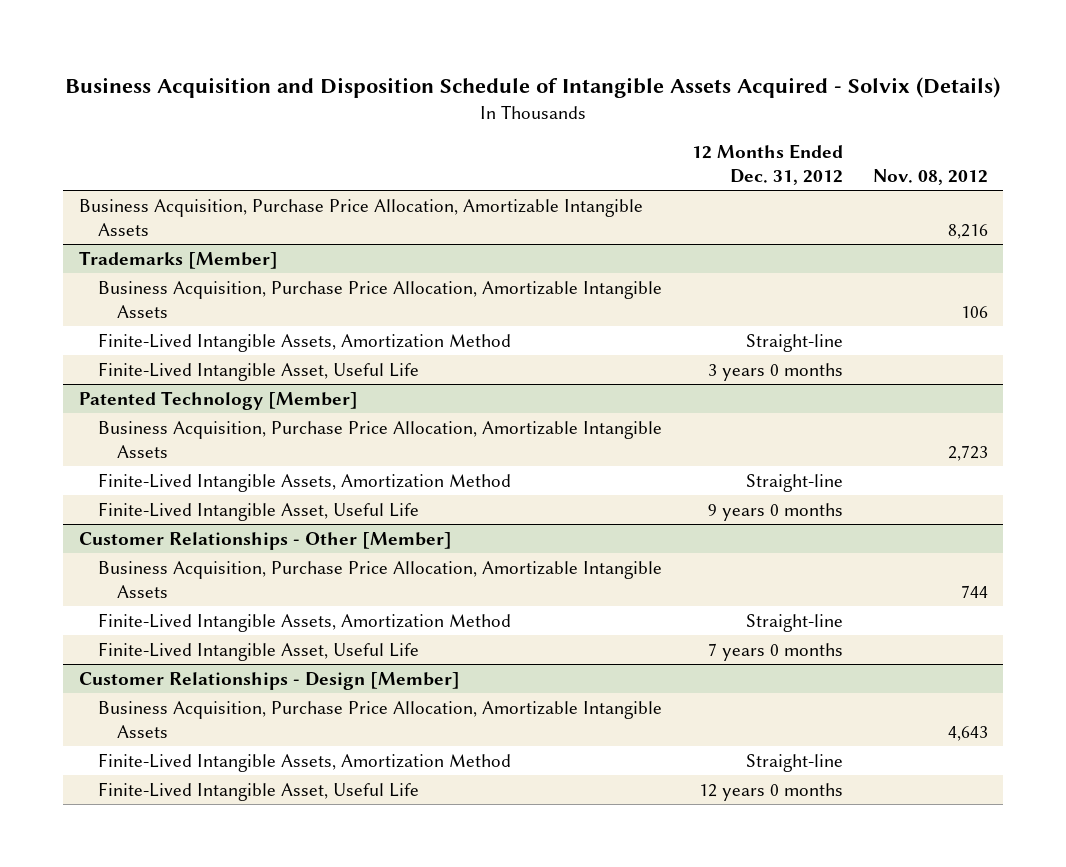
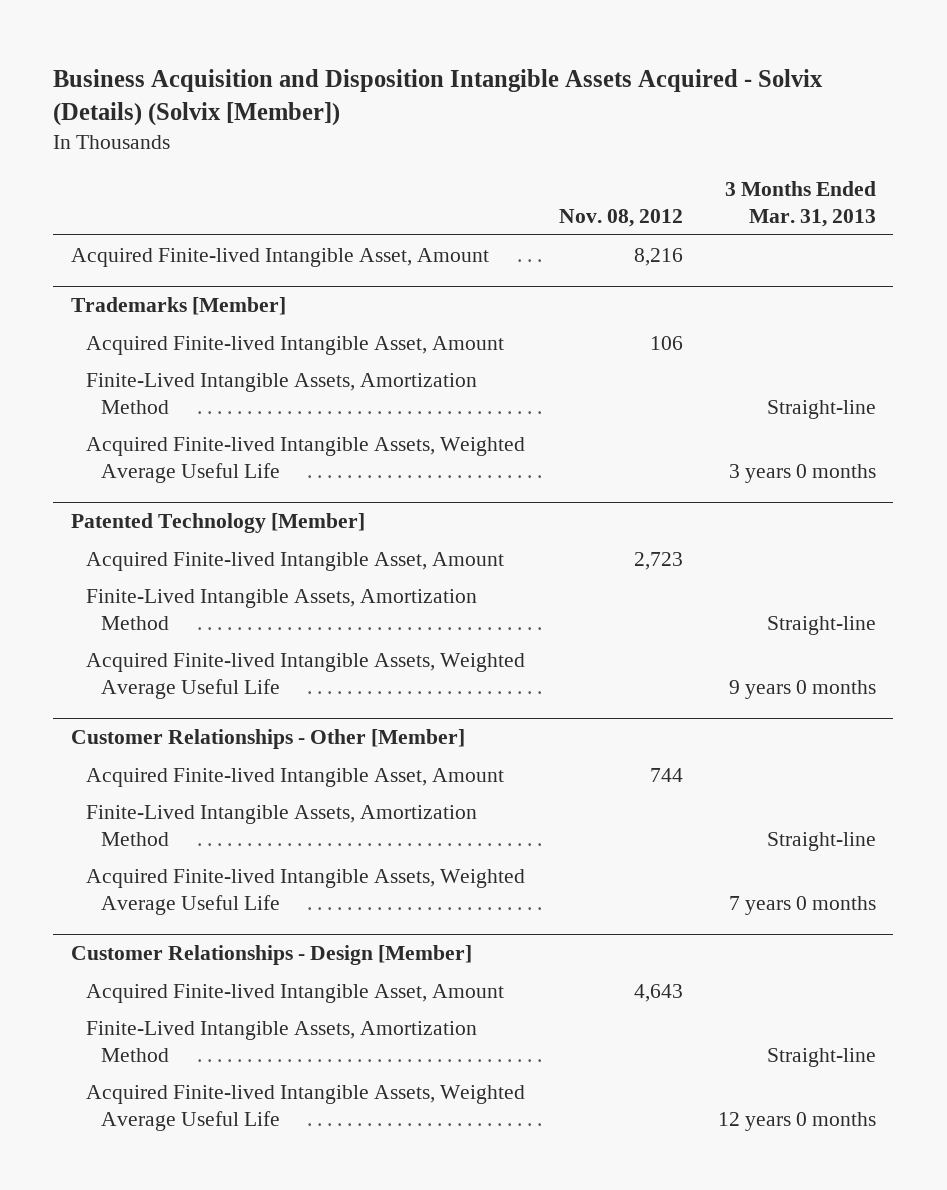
- Business Acquisition and Disposition Schedule of Intangible Assets Acquired - Solvix (Details)
+ Business Acquisition and Disposition Intangible Assets Acquired - Solvix (Details) (Solvix [Member])
- | 12 Months Ended Dec. 31, 2012 | Nov. 08, 2012
+ | Nov. 08, 2012 | 3 Months Ended Mar. 31, 2013
- Business Acquisition, Purchase Price Allocation, Amortizable Intangible Assets | | 8,216
+ Acquired Finite-lived Intangible Asset, Amount | 8,216 |
@ Trademarks [Member]
- Business Acquisition, Purchase Price Allocation, Amortizable Intangible Assets | | 106
+ Acquired Finite-lived Intangible Asset, Amount | 106 |
- Finite-Lived Intangible Asset, Useful Life | 3 years 0 months |
+ Acquired Finite-lived Intangible Assets, Weighted Average Useful Life | | 3 years 0 months
@ Patented Technology [Member]
- Business Acquisition, Purchase Price Allocation, Amortizable Intangible Assets | | 2,723
+ Acquired Finite-lived Intangible Asset, Amount | 2,723 |
- Finite-Lived Intangible Asset, Useful Life | 9 years 0 months |
+ Acquired Finite-lived Intangible Assets, Weighted Average Useful Life | | 9 years 0 months
@ Customer Relationships - Other [Member]
- Business Acquisition, Purchase Price Allocation, Amortizable Intangible Assets | | 744
+ Acquired Finite-lived Intangible Asset, Amount | 744 |
- Finite-Lived Intangible Asset, Useful Life | 7 years 0 months |
+ Acquired Finite-lived Intangible Assets, Weighted Average Useful Life | | 7 years 0 months
@ Customer Relationships - Design [Member]
- Business Acquisition, Purchase Price Allocation, Amortizable Intangible Assets | | 4,643
+ Acquired Finite-lived Intangible Asset, Amount | 4,643 |
- Finite-Lived Intangible Asset, Useful Life | 12 years 0 months |
+ Acquired Finite-lived Intangible Assets, Weighted Average Useful Life | | 12 years 0 months

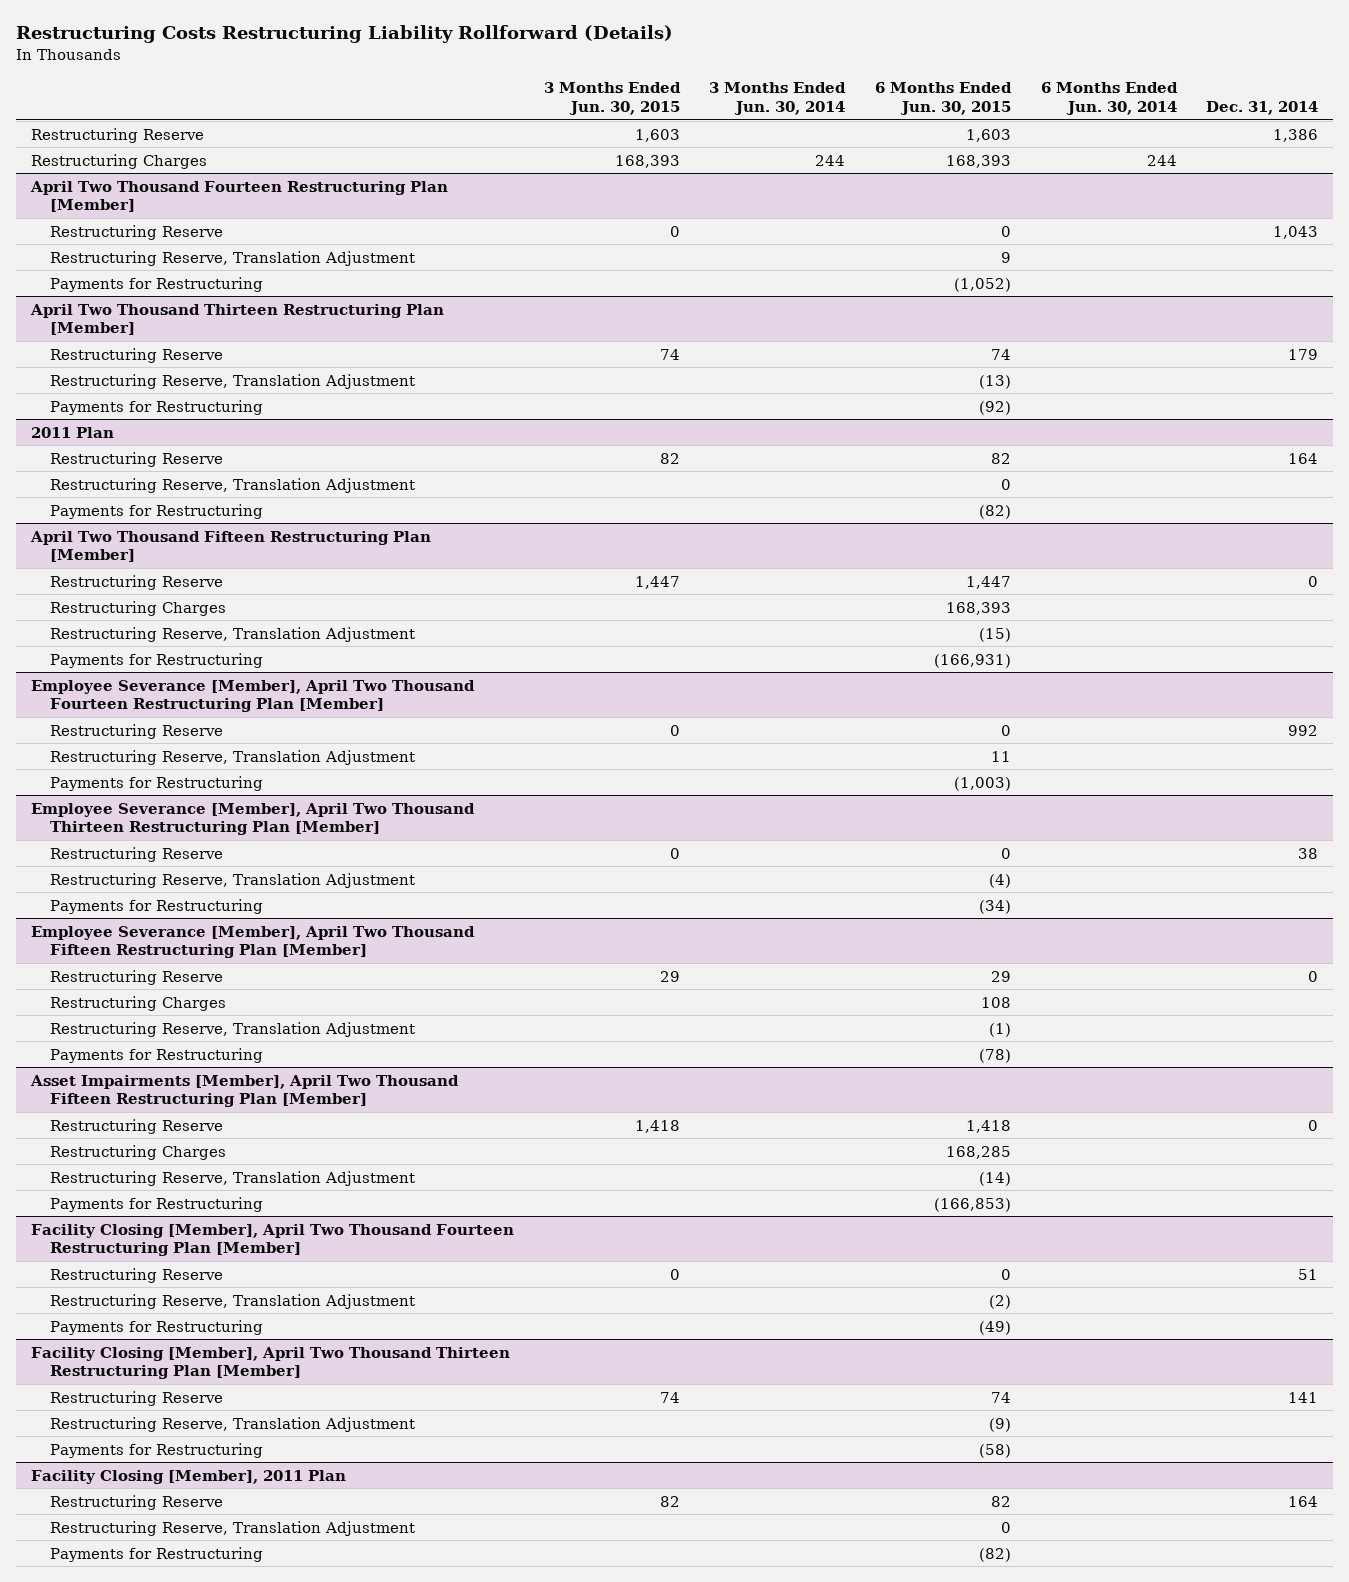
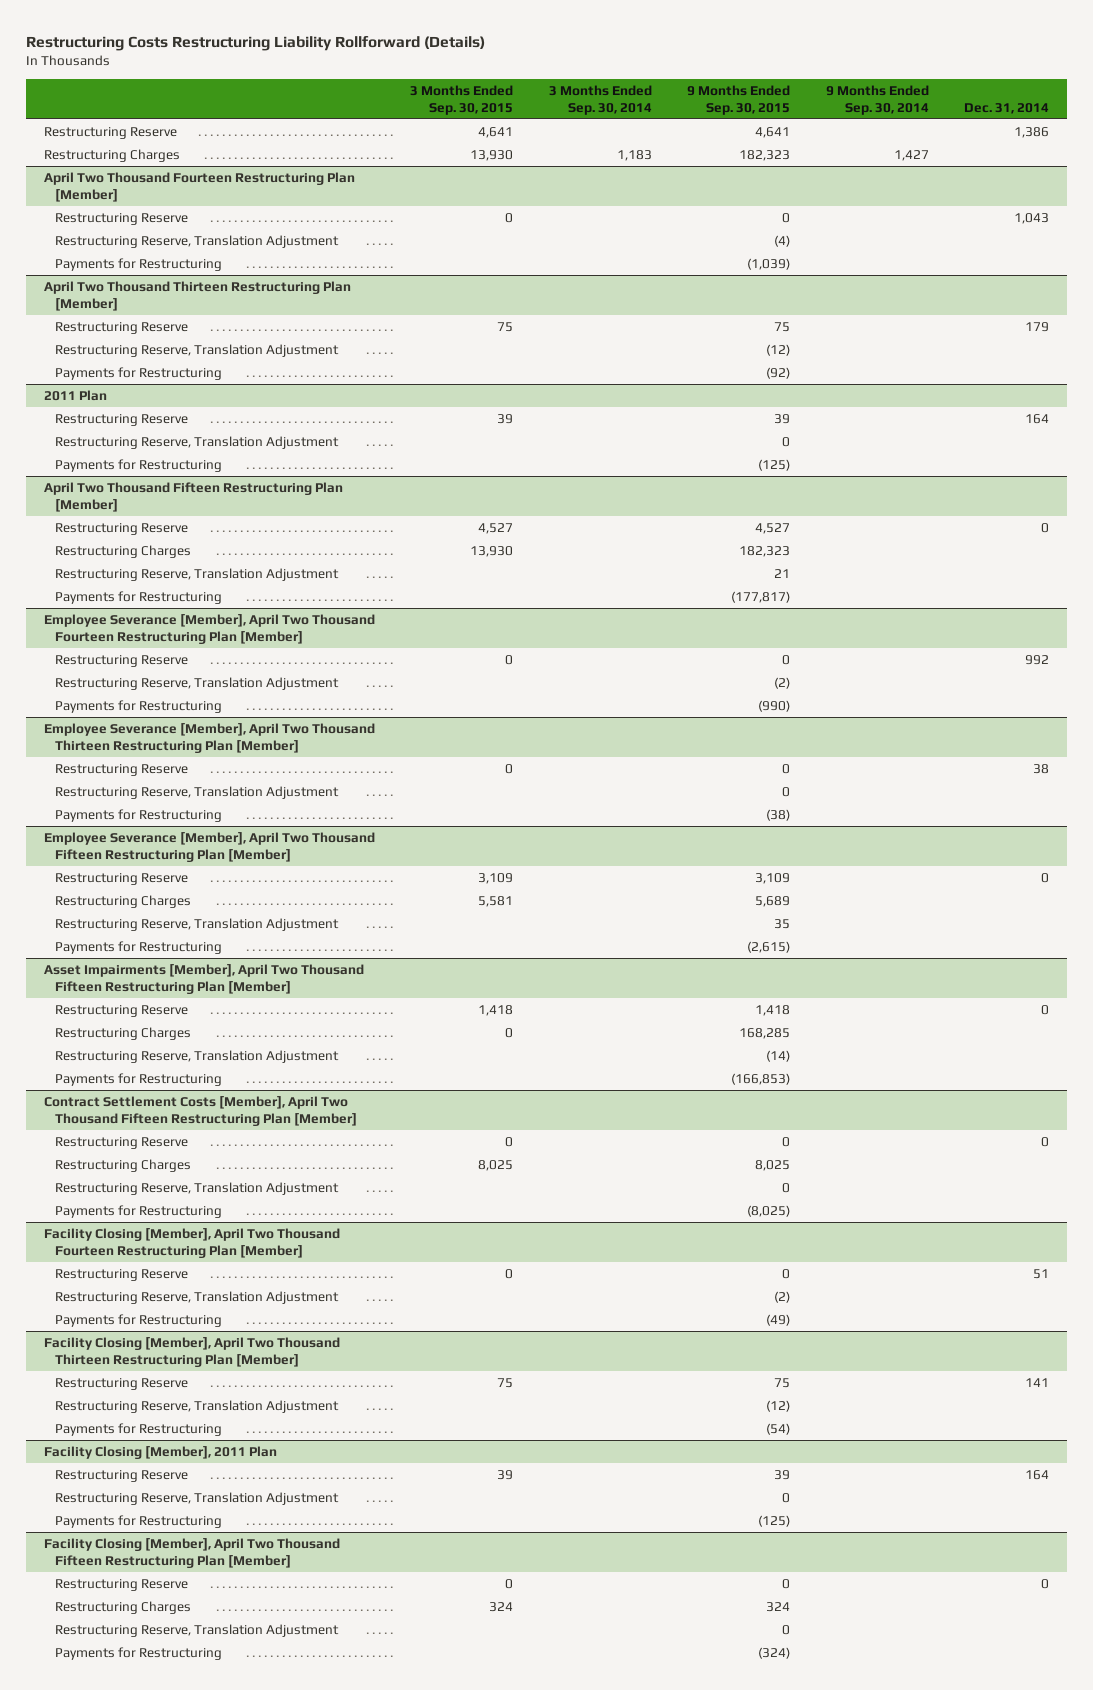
- | 3 Months Ended Jun. 30, 2015 | 3 Months Ended Jun. 30, 2014 | 6 Months Ended Jun. 30, 2015 | 6 Months Ended Jun. 30, 2014 | Dec. 31, 2014
+ | 3 Months Ended Sep. 30, 2015 | 3 Months Ended Sep. 30, 2014 | 9 Months Ended Sep. 30, 2015 | 9 Months Ended Sep. 30, 2014 | Dec. 31, 2014
+ Contract Settlement Costs [Member], April Two Thousand Fifteen Restructuring Plan [Member]
+ Restructuring Reserve | 0 | | 0 | | 0
+ Restructuring Charges | 8,025 | | 8,025 | |
+ Restructuring Reserve, Translation Adjustment | | | 0 | |
+ Payments for Restructuring | | | (8,025) | |
+ Facility Closing [Member], April Two Thousand Fifteen Restructuring Plan [Member]
+ Restructuring Reserve | 0 | | 0 | | 0
+ Restructuring Charges | 324 | | 324 | |
+ Restructuring Reserve, Translation Adjustment | | | 0 | |
+ Payments for Restructuring | | | (324) | |

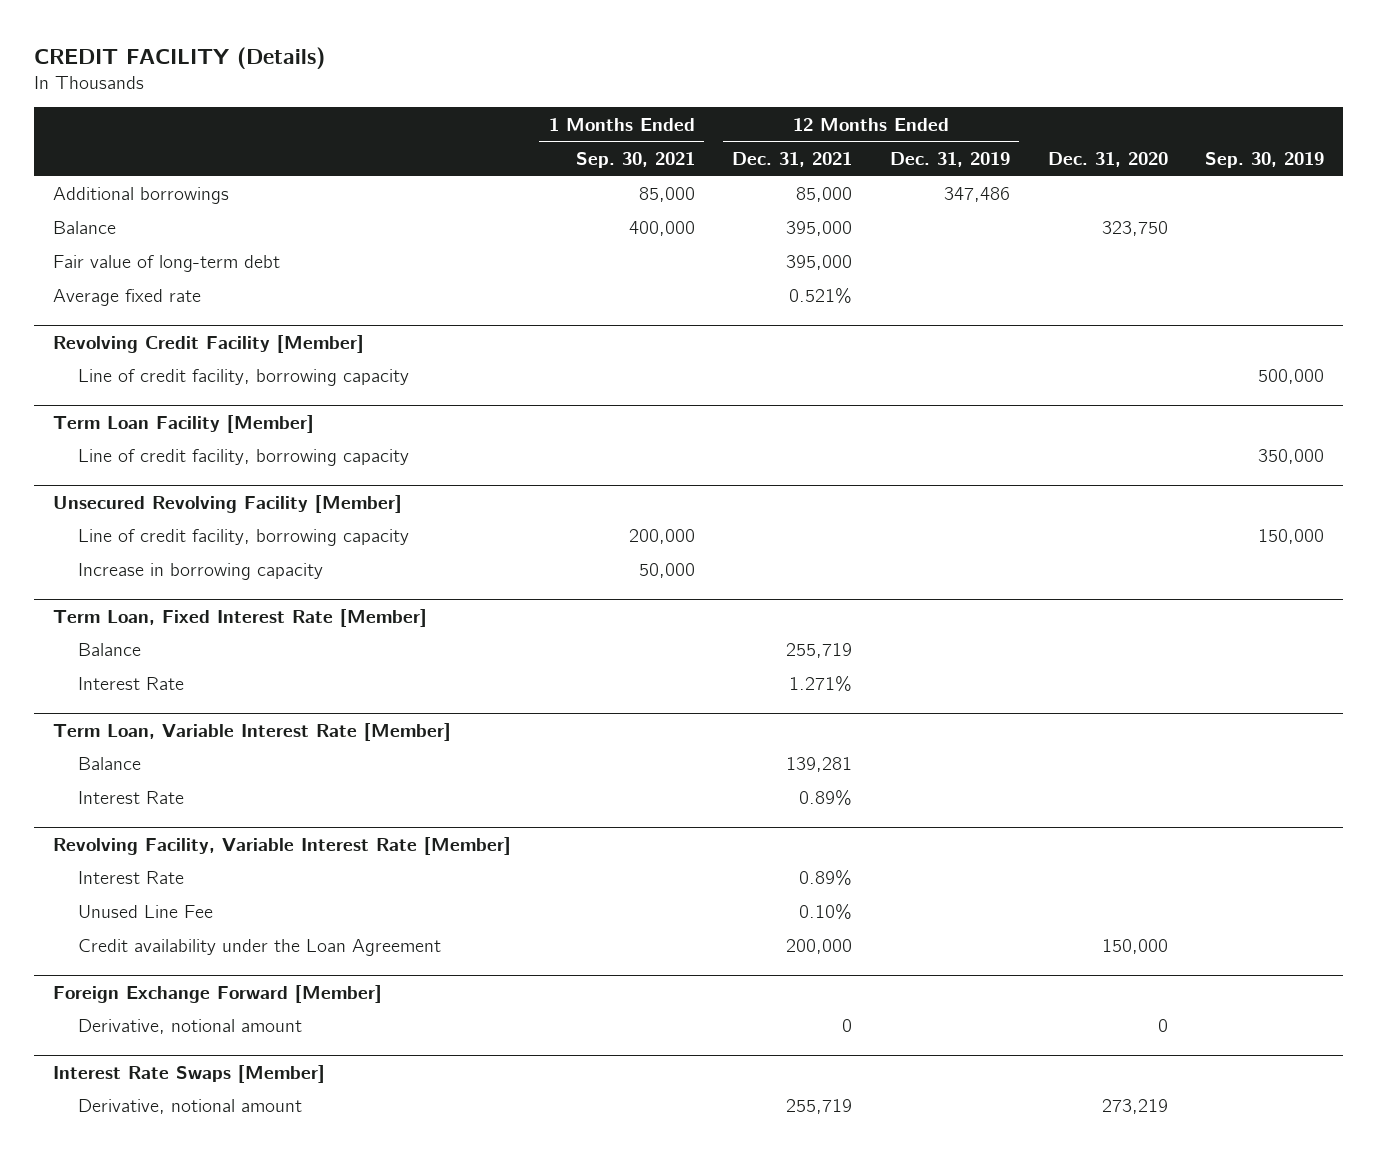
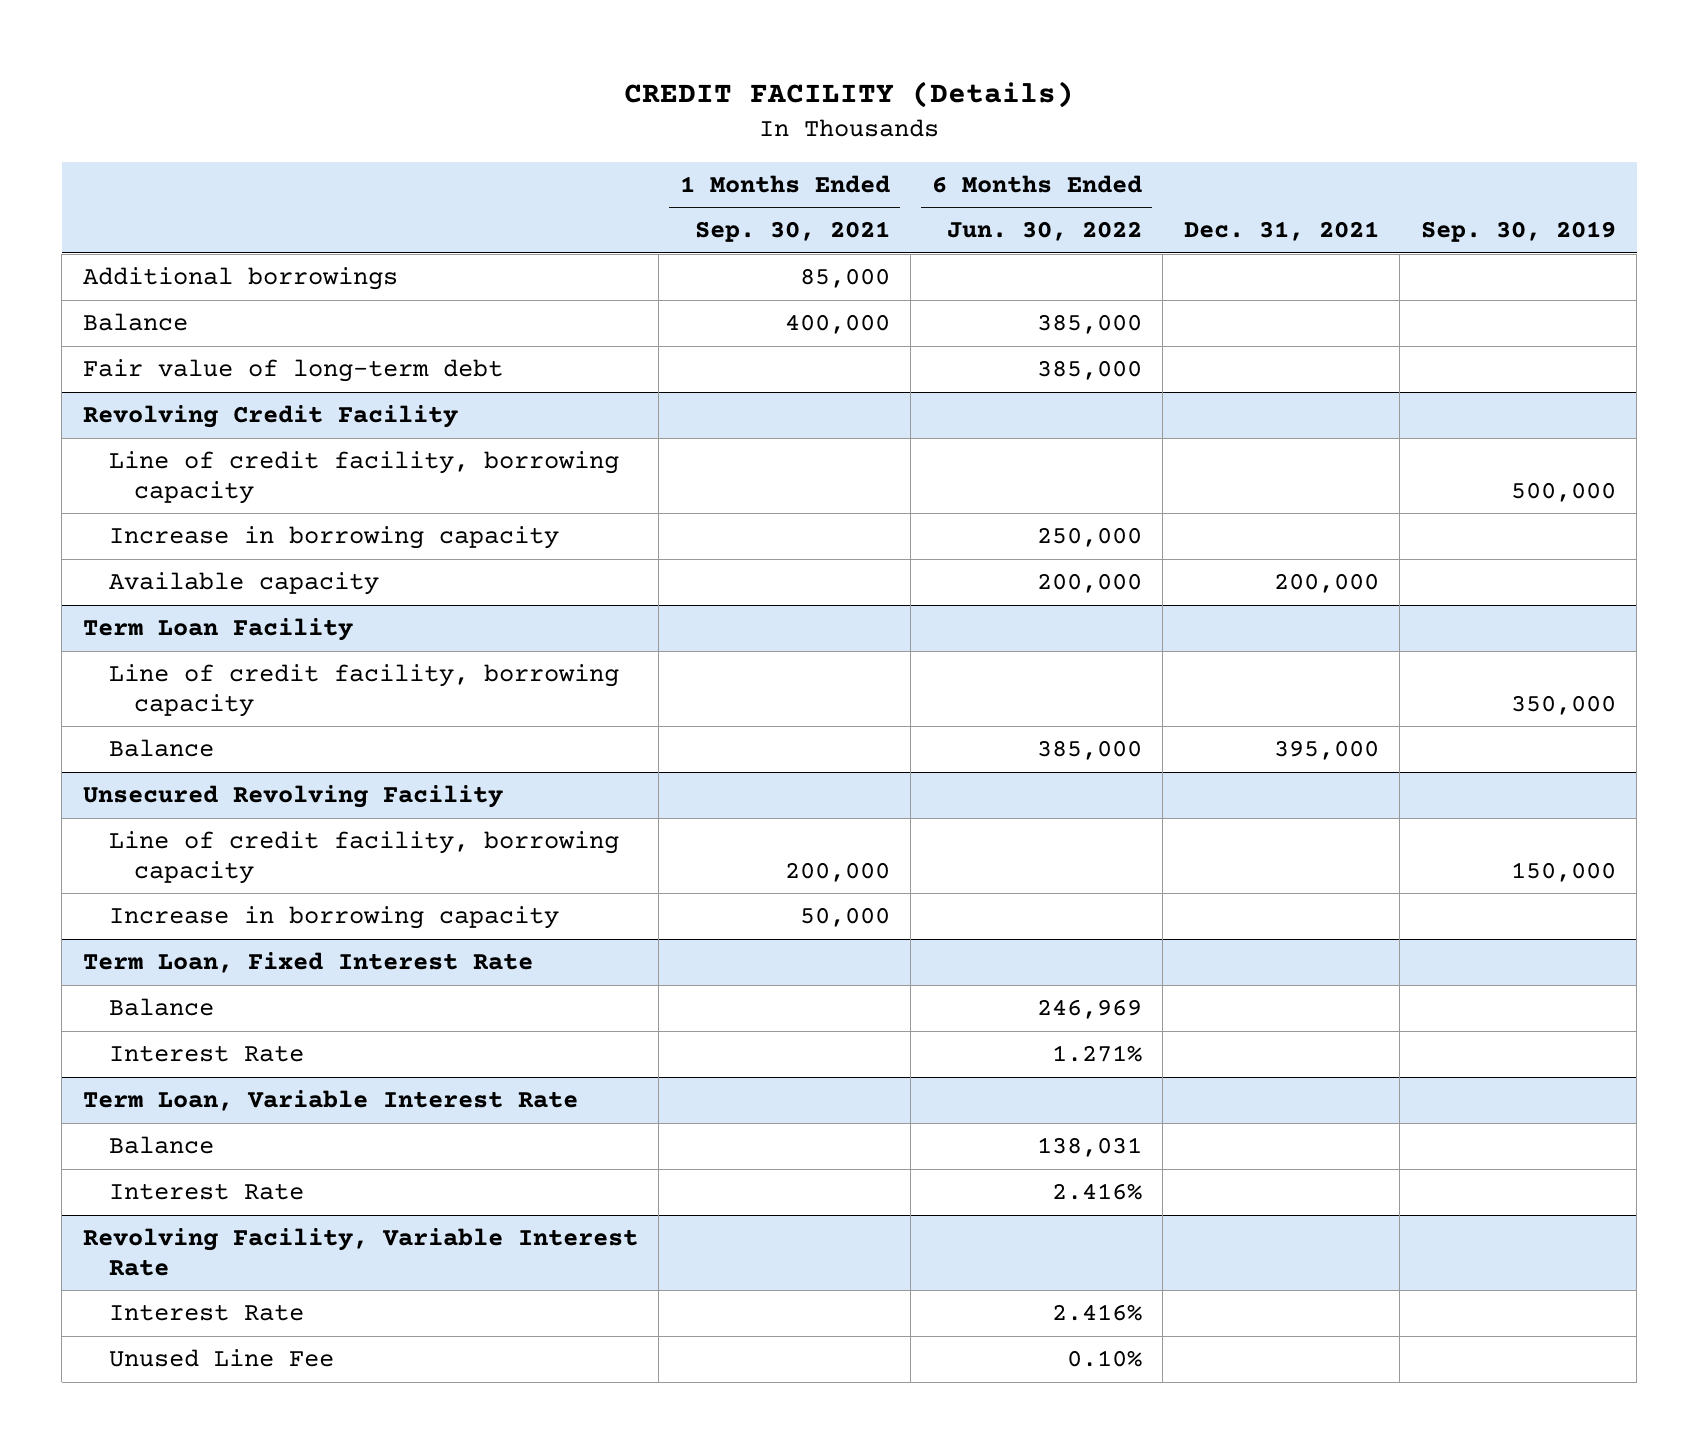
- | 1 Months Ended Sep. 30, 2021 | 12 Months Ended Dec. 31, 2021 | 12 Months Ended Dec. 31, 2019 | Dec. 31, 2020 | Sep. 30, 2019
+ | 1 Months Ended Sep. 30, 2021 | 6 Months Ended Jun. 30, 2022 | Dec. 31, 2021 | Sep. 30, 2019
- Average fixed rate | | 0.521% | | |
- Revolving Credit Facility [Member]
+ Revolving Credit Facility
- Term Loan Facility [Member]
+ Increase in borrowing capacity | | 250,000 | |
+ Available capacity | | 200,000 | 200,000 |
+ Term Loan Facility
- Unsecured Revolving Facility [Member]
+ Balance | | 385,000 | 395,000 |
+ Unsecured Revolving Facility
- Term Loan, Fixed Interest Rate [Member]
+ Term Loan, Fixed Interest Rate
- Term Loan, Variable Interest Rate [Member]
+ Term Loan, Variable Interest Rate
- Revolving Facility, Variable Interest Rate [Member]
+ Revolving Facility, Variable Interest Rate
- Credit availability under the Loan Agreement | | 200,000 | | 150,000 |
- Foreign Exchange Forward [Member]
- Derivative, notional amount | | 0 | | 0 |
- Interest Rate Swaps [Member]
- Derivative, notional amount | | 255,719 | | 273,219 |

